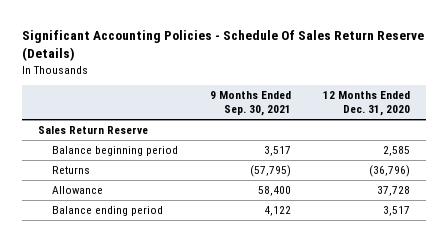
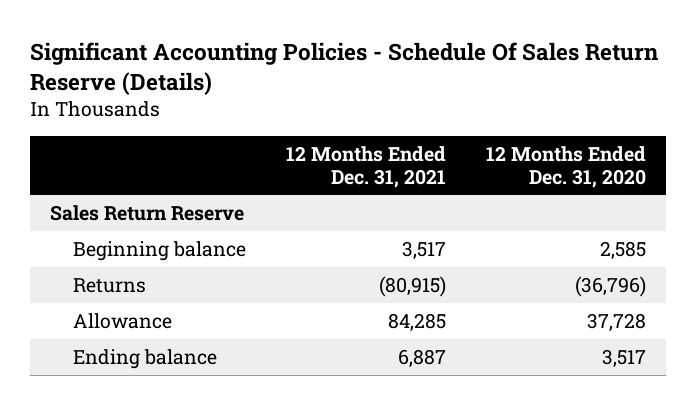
- | 9 Months Ended Sep. 30, 2021 | 12 Months Ended Dec. 31, 2020
+ | 12 Months Ended Dec. 31, 2021 | 12 Months Ended Dec. 31, 2020
- Balance beginning period | 3,517 | 2,585
+ Beginning balance | 3,517 | 2,585
- Balance ending period | 4,122 | 3,517
+ Ending balance | 6,887 | 3,517

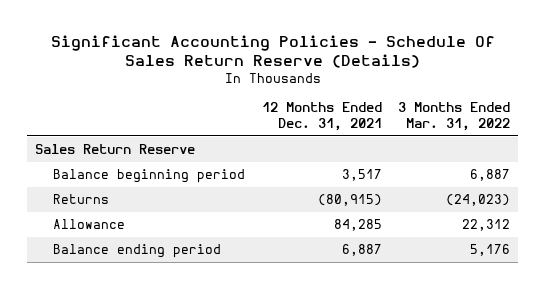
- | 12 Months Ended Dec. 31, 2021 | 12 Months Ended Dec. 31, 2020
+ | 12 Months Ended Dec. 31, 2021 | 3 Months Ended Mar. 31, 2022
- Beginning balance | 3,517 | 2,585
+ Balance beginning period | 3,517 | 6,887
- Ending balance | 6,887 | 3,517
+ Balance ending period | 6,887 | 5,176

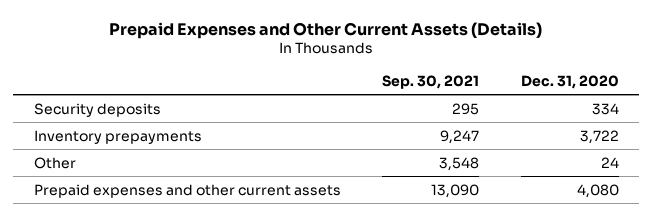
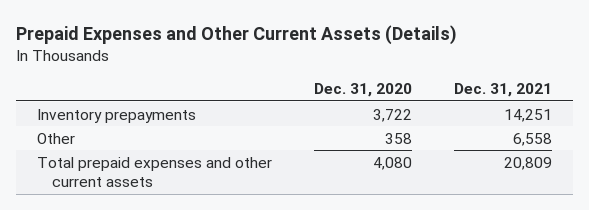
- | Sep. 30, 2021 | Dec. 31, 2020
+ | Dec. 31, 2020 | Dec. 31, 2021
- Security deposits | 295 | 334
- Other | 3,548 | 24
- Prepaid expenses and other current assets | 13,090 | 4,080
+ Other | 358 | 6,558
+ Total prepaid expenses and other current assets | 4,080 | 20,809

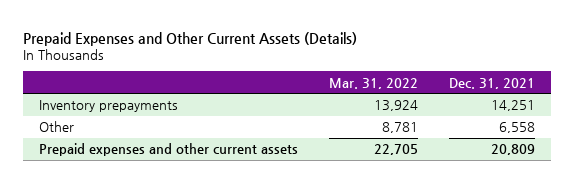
- | Dec. 31, 2020 | Dec. 31, 2021
+ | Mar. 31, 2022 | Dec. 31, 2021
- Total prepaid expenses and other current assets | 4,080 | 20,809
+ Prepaid expenses and other current assets | 22,705 | 20,809

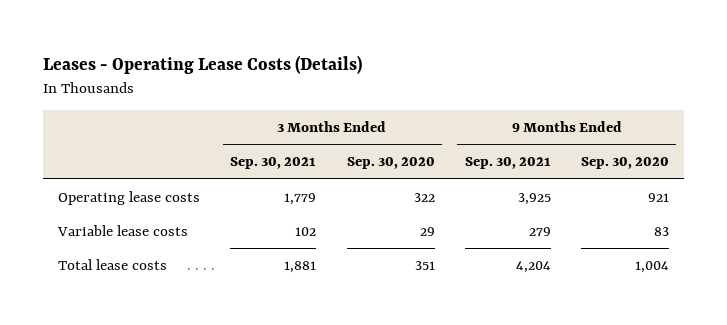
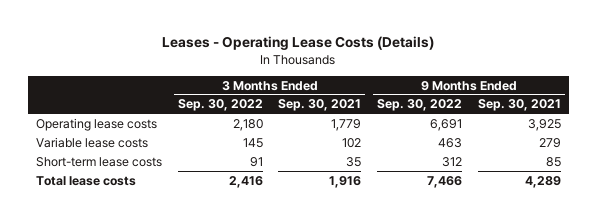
- | 3 Months Ended Sep. 30, 2021 | 3 Months Ended Sep. 30, 2020 | 9 Months Ended Sep. 30, 2021 | 9 Months Ended Sep. 30, 2020
+ | 3 Months Ended Sep. 30, 2022 | 3 Months Ended Sep. 30, 2021 | 9 Months Ended Sep. 30, 2022 | 9 Months Ended Sep. 30, 2021
- Total lease costs | 1,881 | 351 | 4,204 | 1,004
+ Short-term lease costs | 91 | 35 | 312 | 85
+ Total lease costs | 2,416 | 1,916 | 7,466 | 4,289

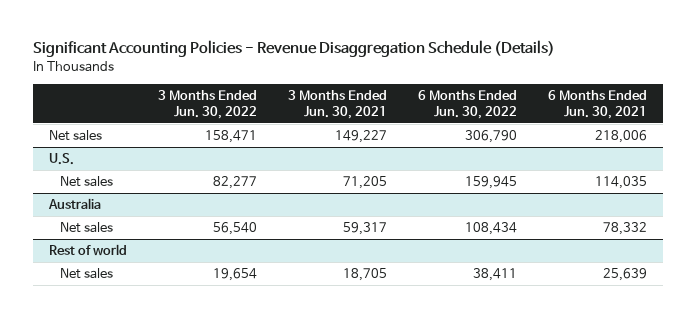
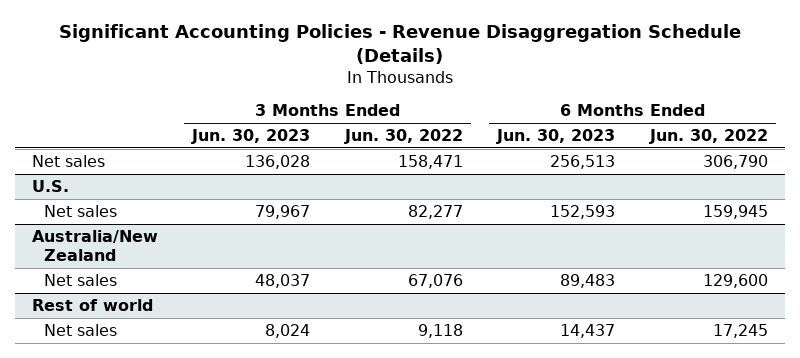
- | 3 Months Ended Jun. 30, 2022 | 3 Months Ended Jun. 30, 2021 | 6 Months Ended Jun. 30, 2022 | 6 Months Ended Jun. 30, 2021
+ | 3 Months Ended Jun. 30, 2023 | 3 Months Ended Jun. 30, 2022 | 6 Months Ended Jun. 30, 2023 | 6 Months Ended Jun. 30, 2022
- Australia
- Net sales | 56,540 | 59,317 | 108,434 | 78,332
+ Australia/New Zealand
+ Net sales | 48,037 | 67,076 | 89,483 | 129,600
@ Rest of world
- Net sales | 19,654 | 18,705 | 38,411 | 25,639
+ Net sales | 8,024 | 9,118 | 14,437 | 17,245

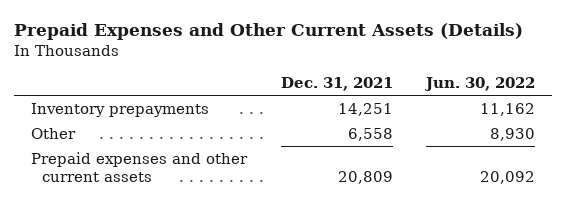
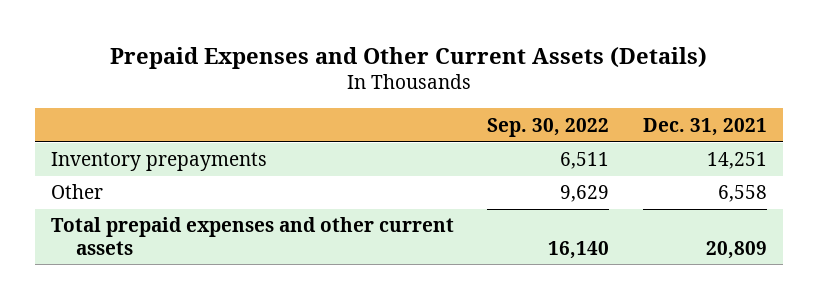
- | Dec. 31, 2021 | Jun. 30, 2022
+ | Sep. 30, 2022 | Dec. 31, 2021
- Prepaid expenses and other current assets | 20,809 | 20,092
+ Total prepaid expenses and other current assets | 16,140 | 20,809

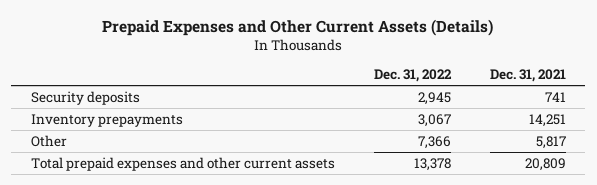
- | Sep. 30, 2022 | Dec. 31, 2021
+ | Dec. 31, 2022 | Dec. 31, 2021
+ Security deposits | 2,945 | 741
- Other | 9,629 | 6,558
+ Other | 7,366 | 5,817

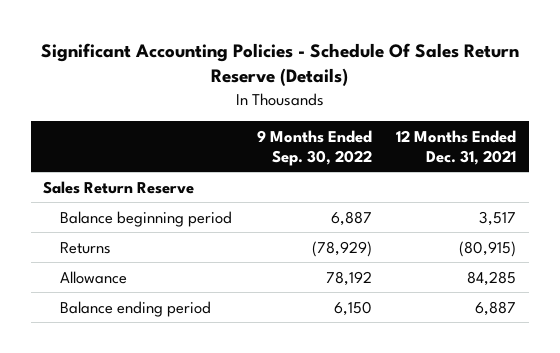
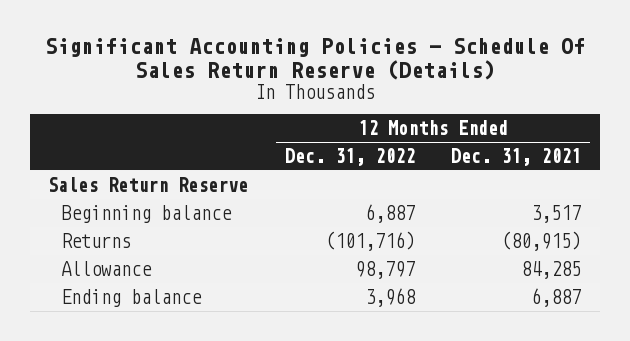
- | 9 Months Ended Sep. 30, 2022 | 12 Months Ended Dec. 31, 2021
+ | 12 Months Ended Dec. 31, 2022 | 12 Months Ended Dec. 31, 2021
- Balance beginning period | 6,887 | 3,517
+ Beginning balance | 6,887 | 3,517
- Balance ending period | 6,150 | 6,887
+ Ending balance | 3,968 | 6,887

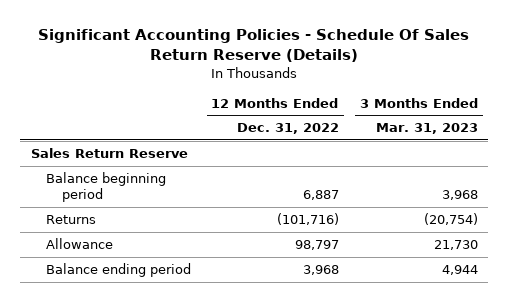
- | 12 Months Ended Dec. 31, 2022 | 12 Months Ended Dec. 31, 2021
+ | 12 Months Ended Dec. 31, 2022 | 3 Months Ended Mar. 31, 2023
- Beginning balance | 6,887 | 3,517
+ Balance beginning period | 6,887 | 3,968
- Ending balance | 3,968 | 6,887
+ Balance ending period | 3,968 | 4,944

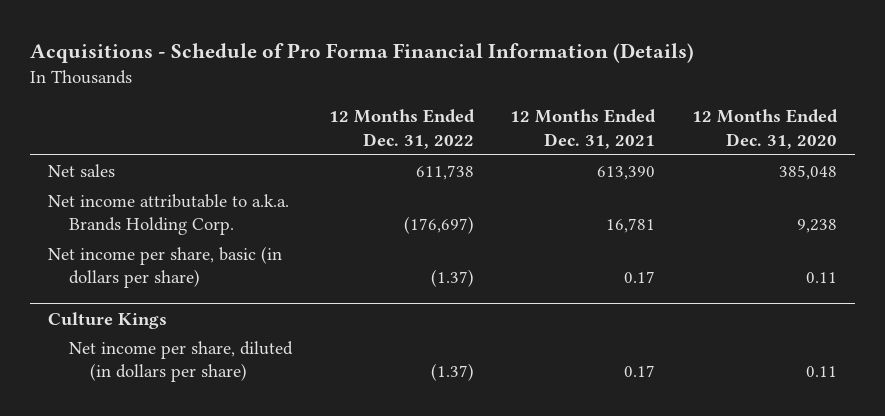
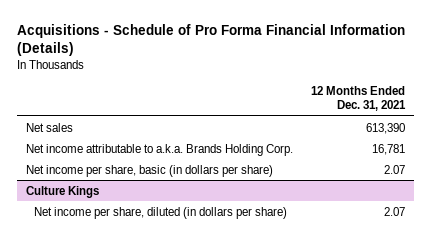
- | 12 Months Ended Dec. 31, 2022 | 12 Months Ended Dec. 31, 2021 | 12 Months Ended Dec. 31, 2020
+ | 12 Months Ended Dec. 31, 2021
- Net income per share, basic (in dollars per share) | (1.37) | 0.17 | 0.11
+ Net income per share, basic (in dollars per share) | 2.07
@ Culture Kings
- Net income per share, diluted (in dollars per share) | (1.37) | 0.17 | 0.11
+ Net income per share, diluted (in dollars per share) | 2.07

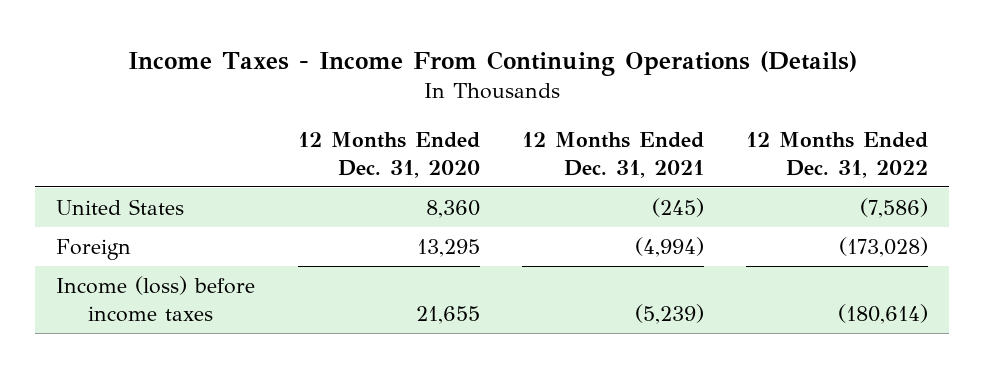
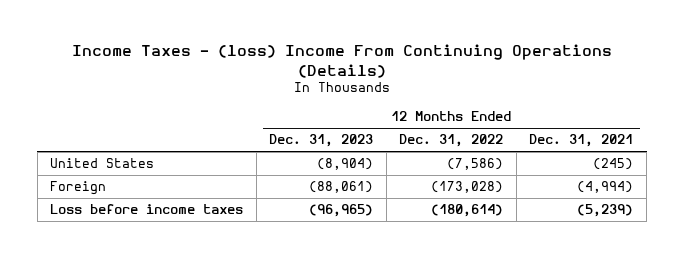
- Income Taxes - Income From Continuing Operations (Details)
+ Income Taxes - (loss) Income From Continuing Operations (Details)
- | 12 Months Ended Dec. 31, 2020 | 12 Months Ended Dec. 31, 2021 | 12 Months Ended Dec. 31, 2022
+ | 12 Months Ended Dec. 31, 2023 | 12 Months Ended Dec. 31, 2022 | 12 Months Ended Dec. 31, 2021
- Income (loss) before income taxes | 21,655 | (5,239) | (180,614)
+ Loss before income taxes | (96,965) | (180,614) | (5,239)

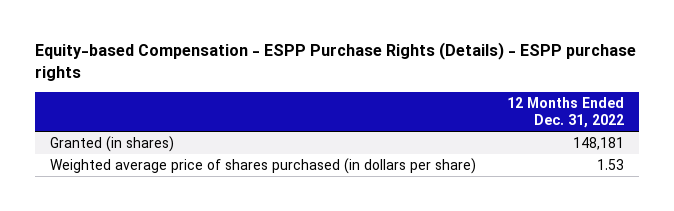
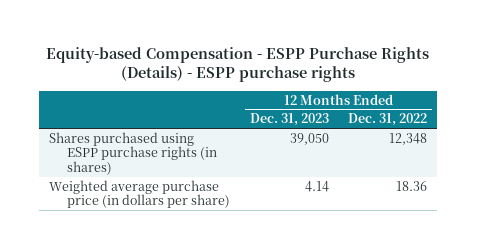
- | 12 Months Ended Dec. 31, 2022
+ | 12 Months Ended Dec. 31, 2023 | 12 Months Ended Dec. 31, 2022
- Granted (in shares) | 148,181
- Weighted average price of shares purchased (in dollars per share) | 1.53
+ Shares purchased using ESPP purchase rights (in shares) | 39,050 | 12,348
+ Weighted average purchase price (in dollars per share) | 4.14 | 18.36

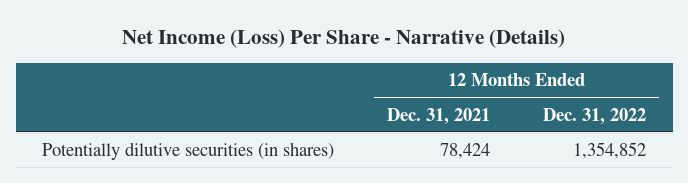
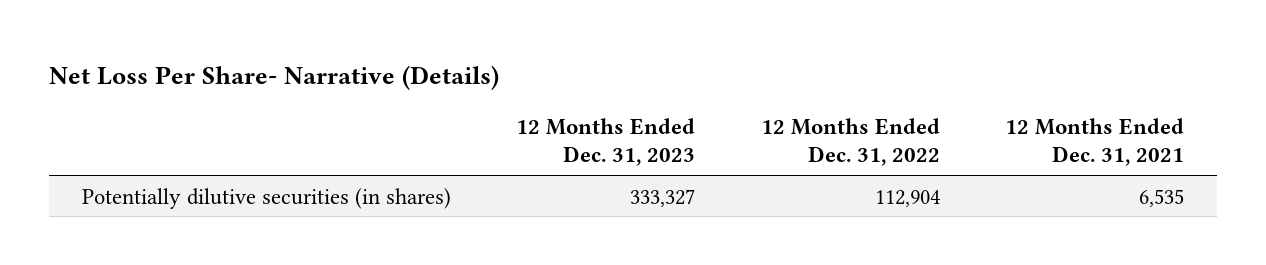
- Net Income (Loss) Per Share - Narrative (Details)
+ Net Loss Per Share- Narrative (Details)
- | 12 Months Ended Dec. 31, 2021 | 12 Months Ended Dec. 31, 2022
+ | 12 Months Ended Dec. 31, 2023 | 12 Months Ended Dec. 31, 2022 | 12 Months Ended Dec. 31, 2021
- Potentially dilutive securities (in shares) | 78,424 | 1,354,852
+ Potentially dilutive securities (in shares) | 333,327 | 112,904 | 6,535

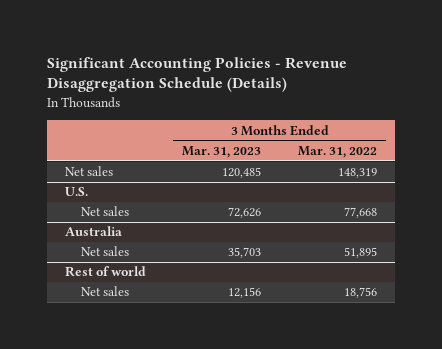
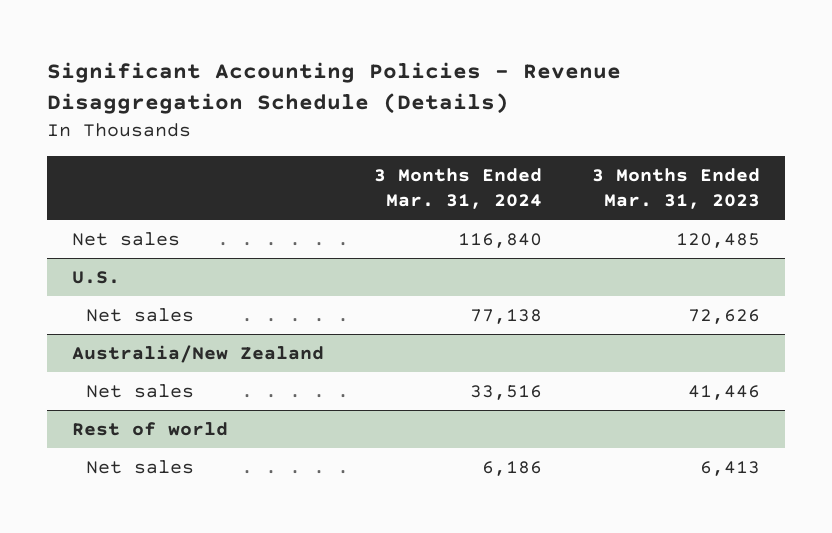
- | 3 Months Ended Mar. 31, 2023 | 3 Months Ended Mar. 31, 2022
+ | 3 Months Ended Mar. 31, 2024 | 3 Months Ended Mar. 31, 2023
- Australia
- Net sales | 35,703 | 51,895
+ Australia/New Zealand
+ Net sales | 33,516 | 41,446
@ Rest of world
- Net sales | 12,156 | 18,756
+ Net sales | 6,186 | 6,413

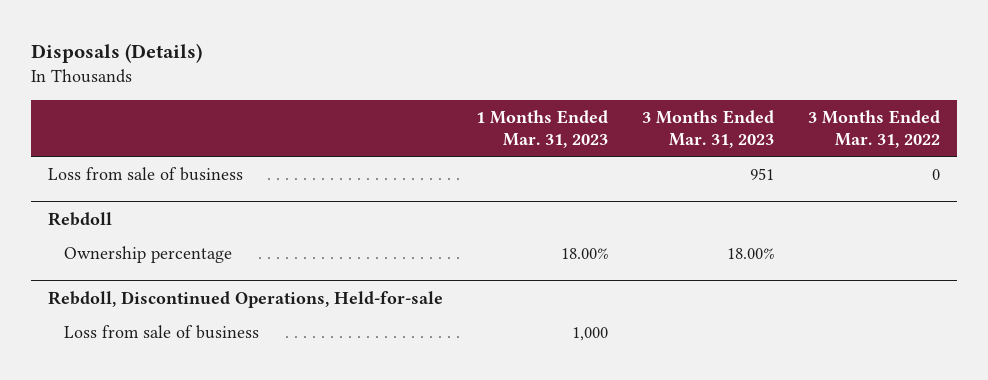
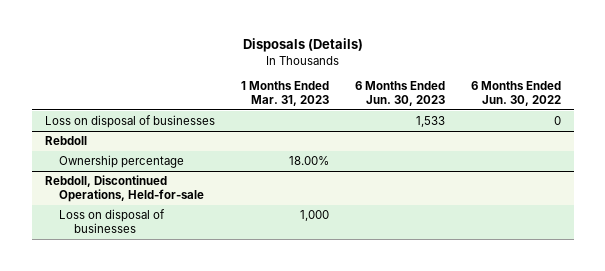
- | 1 Months Ended Mar. 31, 2023 | 3 Months Ended Mar. 31, 2023 | 3 Months Ended Mar. 31, 2022
+ | 1 Months Ended Mar. 31, 2023 | 6 Months Ended Jun. 30, 2023 | 6 Months Ended Jun. 30, 2022
- Loss from sale of business | | 951 | 0
+ Loss on disposal of businesses | | 1,533 | 0
@ Rebdoll, Discontinued Operations, Held-for-sale
- Loss from sale of business | 1,000 | |
+ Loss on disposal of businesses | 1,000 | |

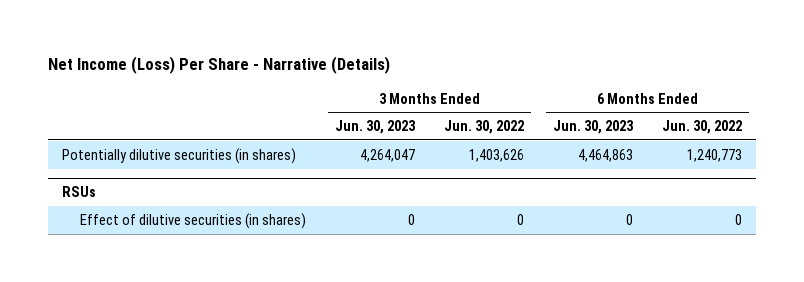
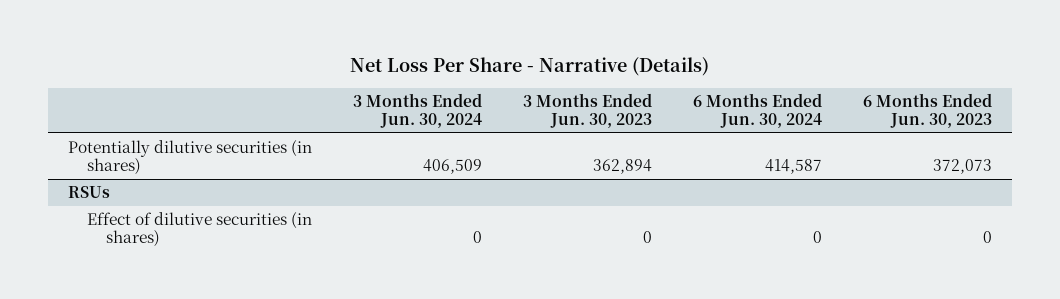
- Net Income (Loss) Per Share - Narrative (Details)
+ Net Loss Per Share - Narrative (Details)
- | 3 Months Ended Jun. 30, 2023 | 3 Months Ended Jun. 30, 2022 | 6 Months Ended Jun. 30, 2023 | 6 Months Ended Jun. 30, 2022
+ | 3 Months Ended Jun. 30, 2024 | 3 Months Ended Jun. 30, 2023 | 6 Months Ended Jun. 30, 2024 | 6 Months Ended Jun. 30, 2023
- Potentially dilutive securities (in shares) | 4,264,047 | 1,403,626 | 4,464,863 | 1,240,773
+ Potentially dilutive securities (in shares) | 406,509 | 362,894 | 414,587 | 372,073

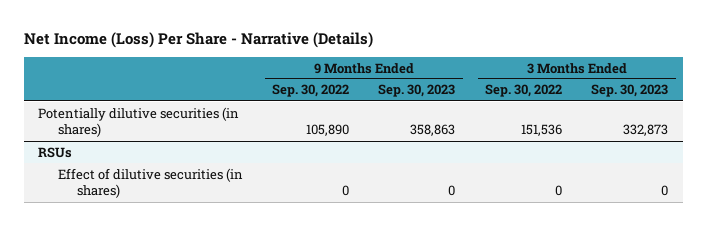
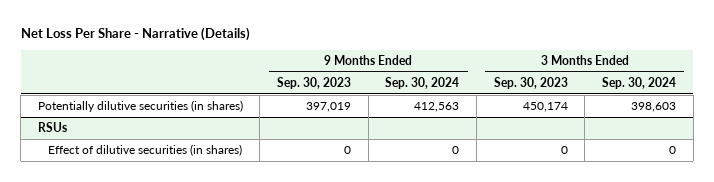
- Net Income (Loss) Per Share - Narrative (Details)
+ Net Loss Per Share - Narrative (Details)
- | 9 Months Ended Sep. 30, 2022 | 9 Months Ended Sep. 30, 2023 | 3 Months Ended Sep. 30, 2022 | 3 Months Ended Sep. 30, 2023
+ | 9 Months Ended Sep. 30, 2023 | 9 Months Ended Sep. 30, 2024 | 3 Months Ended Sep. 30, 2023 | 3 Months Ended Sep. 30, 2024
- Potentially dilutive securities (in shares) | 105,890 | 358,863 | 151,536 | 332,873
+ Potentially dilutive securities (in shares) | 397,019 | 412,563 | 450,174 | 398,603

